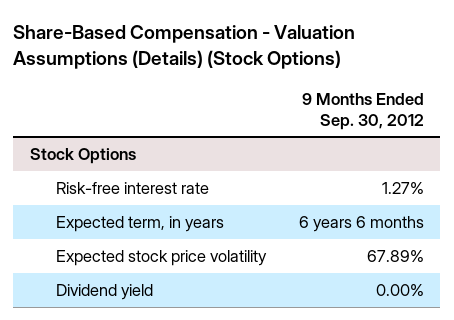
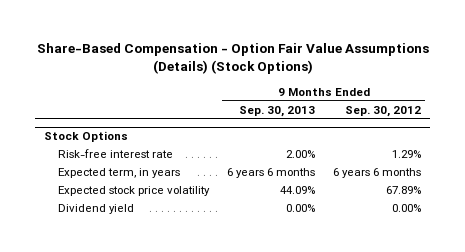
- Share-Based Compensation - Valuation Assumptions (Details) (Stock Options)
+ Share-Based Compensation - Option Fair Value Assumptions (Details) (Stock Options)
- | 9 Months Ended Sep. 30, 2012
+ | 9 Months Ended Sep. 30, 2013 | 9 Months Ended Sep. 30, 2012
@ Stock Options
- Risk-free interest rate | 1.27%
+ Risk-free interest rate | 2.00% | 1.29%

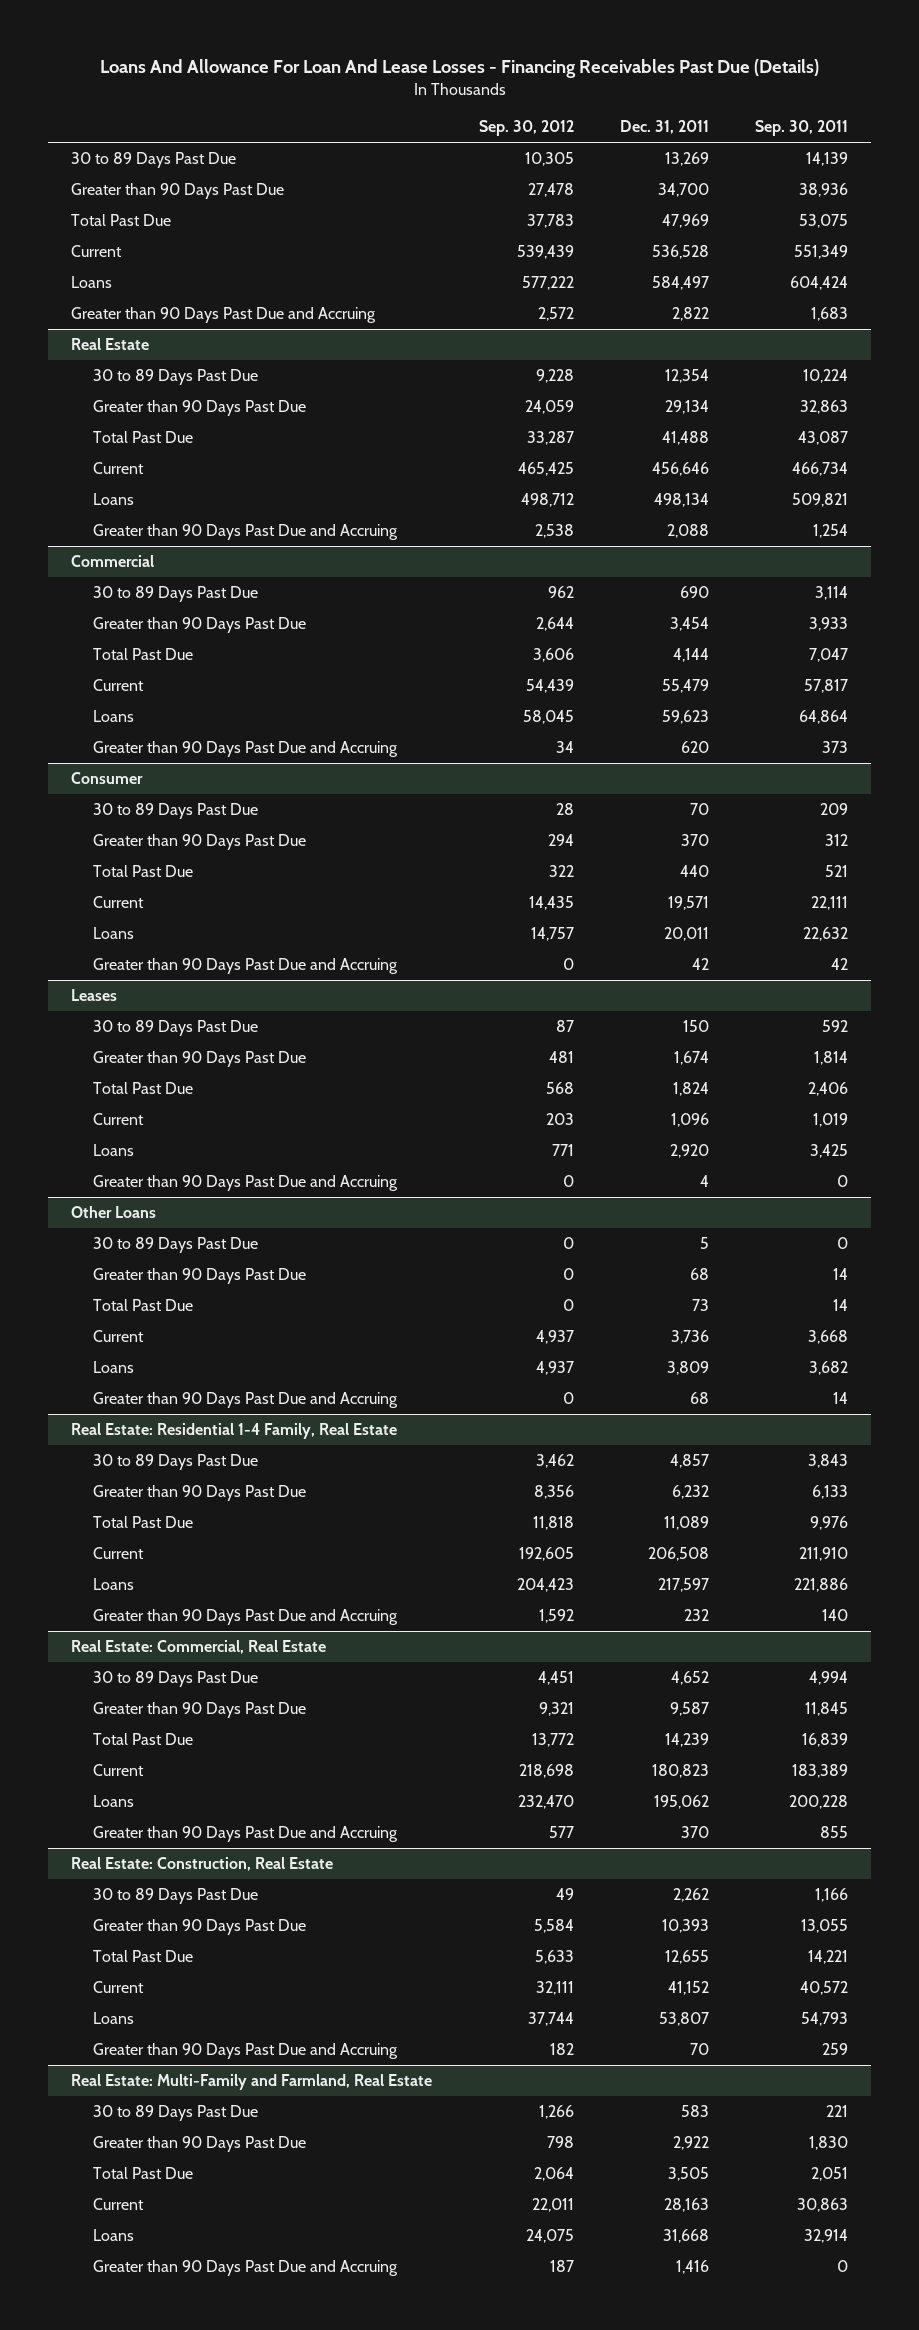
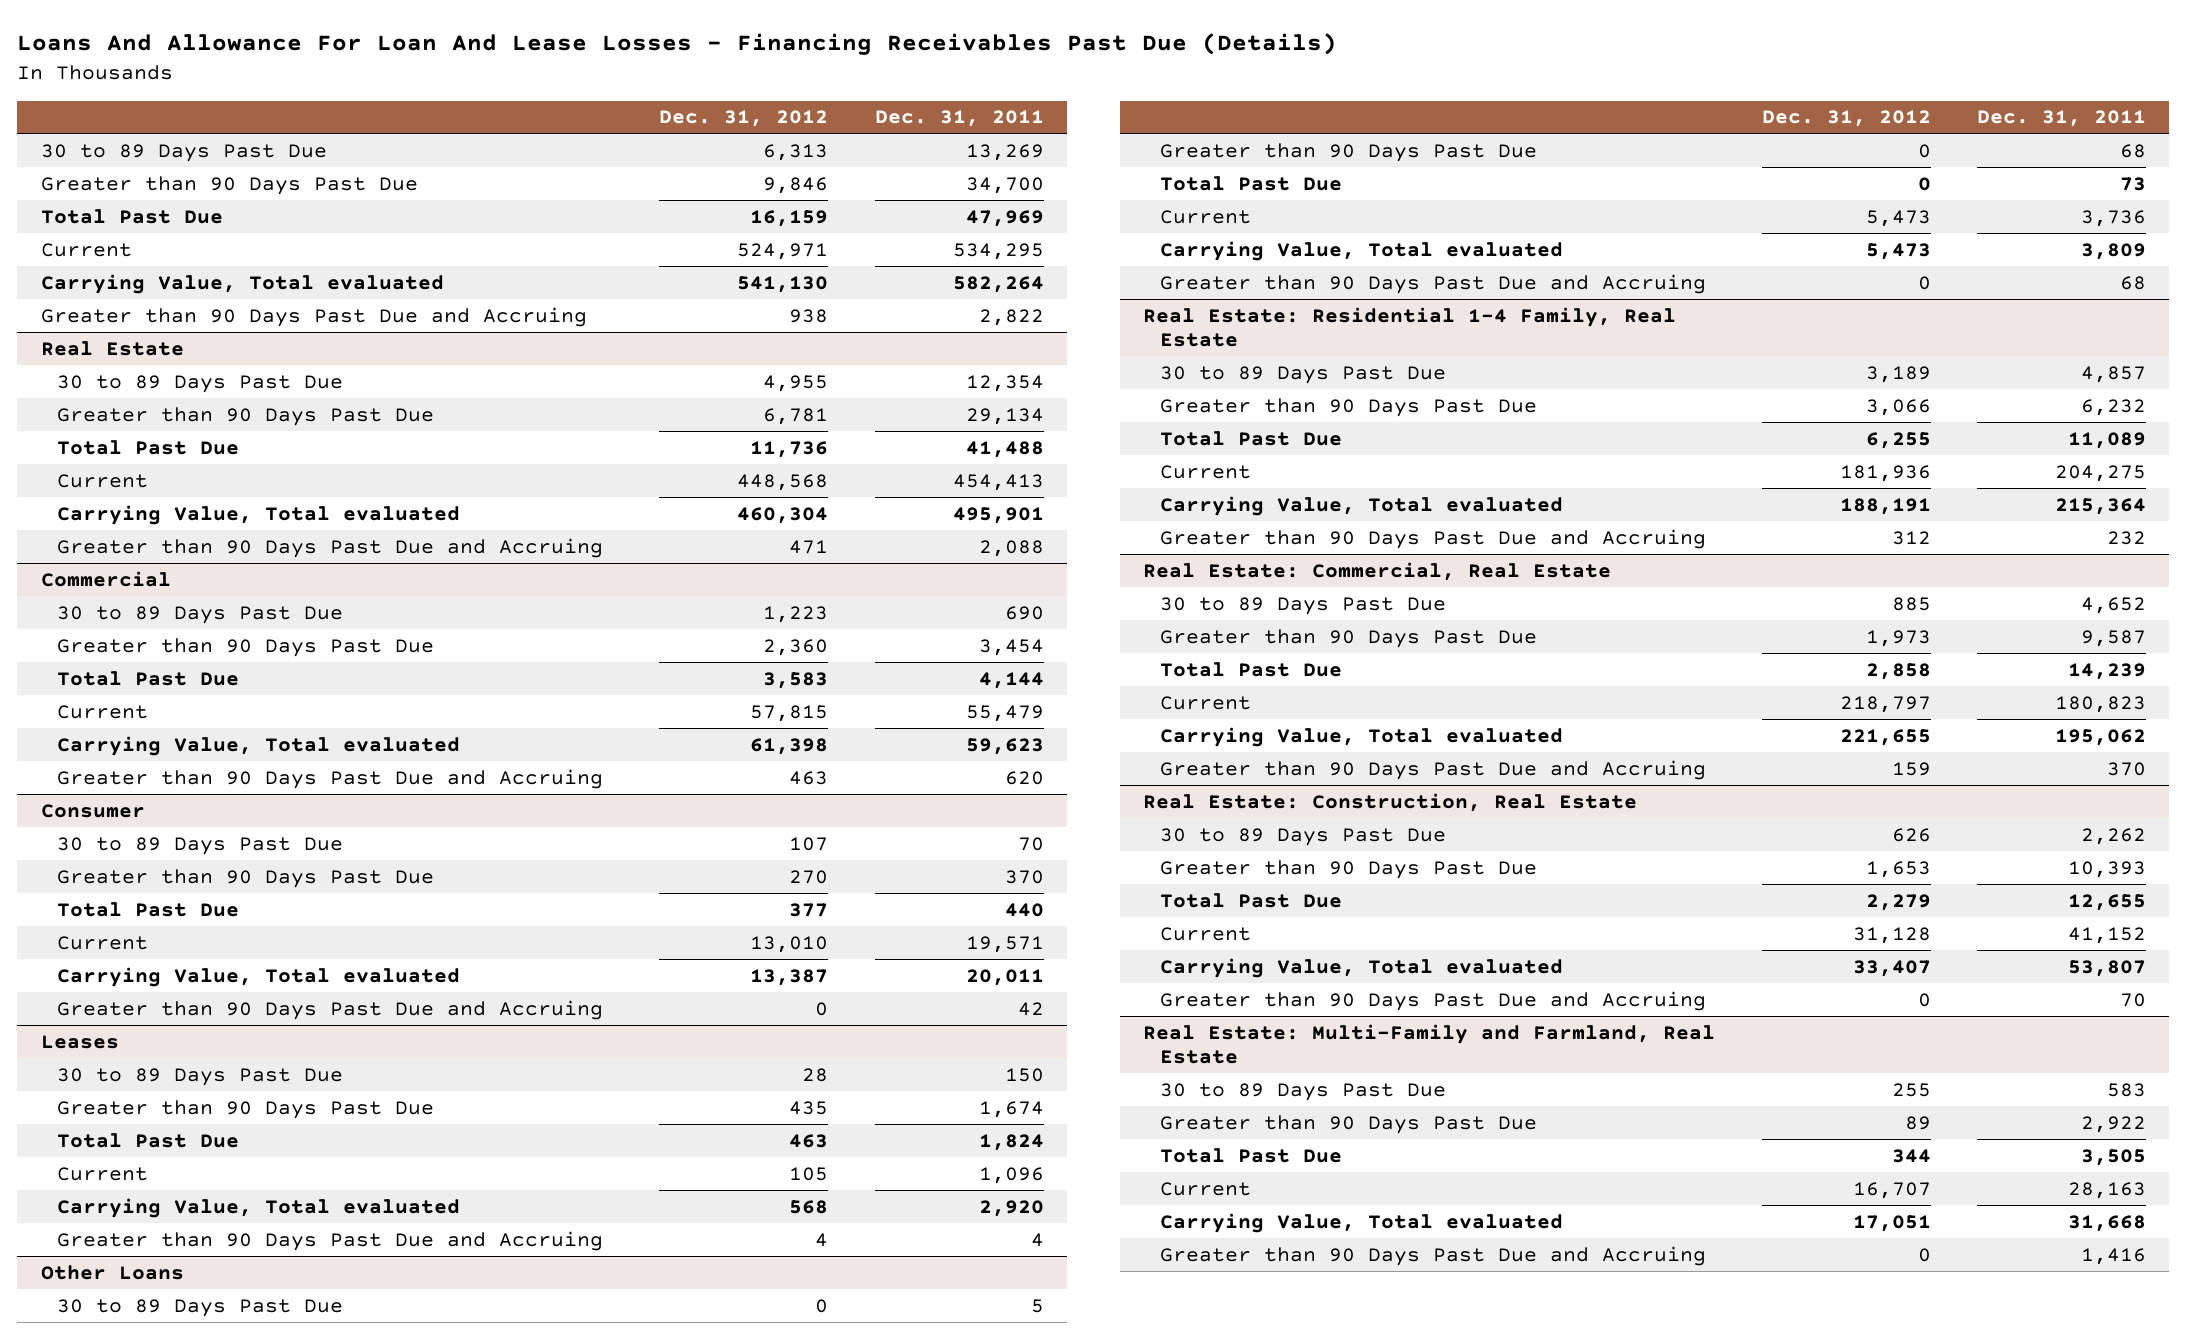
- | Sep. 30, 2012 | Dec. 31, 2011 | Sep. 30, 2011
+ | Dec. 31, 2012 | Dec. 31, 2011
- Current | 539,439 | 536,528 | 551,349
- Loans | 577,222 | 584,497 | 604,424
+ Current | 524,971 | 534,295
+ Carrying Value, Total evaluated | 541,130 | 582,264
@ Real Estate
- Current | 465,425 | 456,646 | 466,734
- Loans | 498,712 | 498,134 | 509,821
+ Current | 448,568 | 454,413
+ Carrying Value, Total evaluated | 460,304 | 495,901
@ Commercial
- Loans | 58,045 | 59,623 | 64,864
+ Carrying Value, Total evaluated | 61,398 | 59,623
@ Consumer
- Loans | 14,757 | 20,011 | 22,632
+ Carrying Value, Total evaluated | 13,387 | 20,011
@ Leases
- Loans | 771 | 2,920 | 3,425
+ Carrying Value, Total evaluated | 568 | 2,920
@ Other Loans
- Loans | 4,937 | 3,809 | 3,682
+ Carrying Value, Total evaluated | 5,473 | 3,809
@ Real Estate: Residential 1-4 Family, Real Estate
- Current | 192,605 | 206,508 | 211,910
- Loans | 204,423 | 217,597 | 221,886
+ Current | 181,936 | 204,275
+ Carrying Value, Total evaluated | 188,191 | 215,364
@ Real Estate: Commercial, Real Estate
- Loans | 232,470 | 195,062 | 200,228
+ Carrying Value, Total evaluated | 221,655 | 195,062
@ Real Estate: Construction, Real Estate
- Loans | 37,744 | 53,807 | 54,793
+ Carrying Value, Total evaluated | 33,407 | 53,807
@ Real Estate: Multi-Family and Farmland, Real Estate
- Loans | 24,075 | 31,668 | 32,914
+ Carrying Value, Total evaluated | 17,051 | 31,668

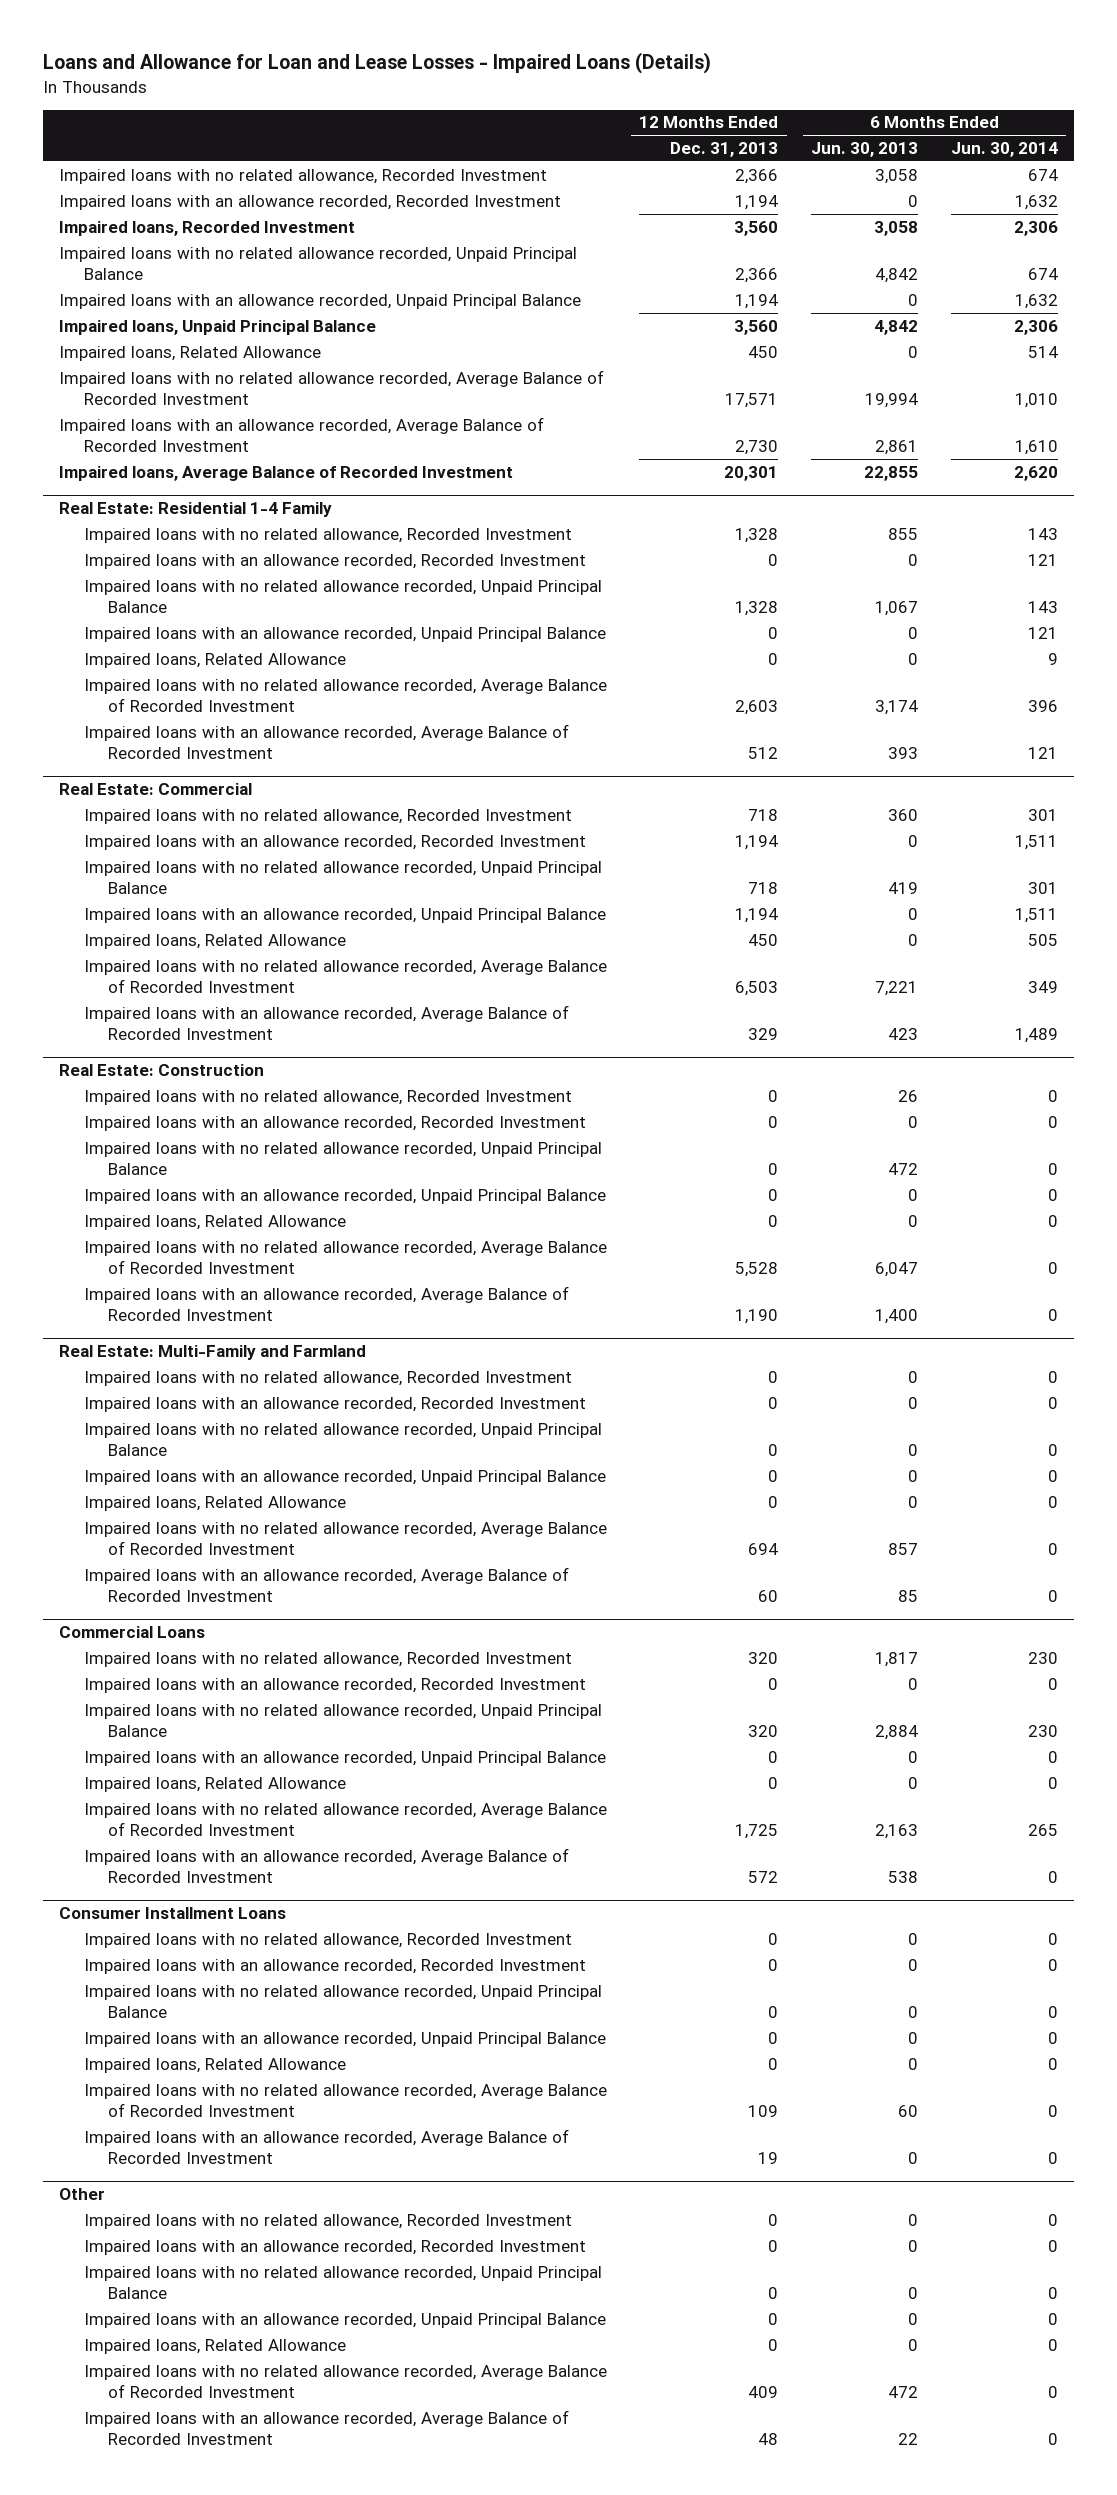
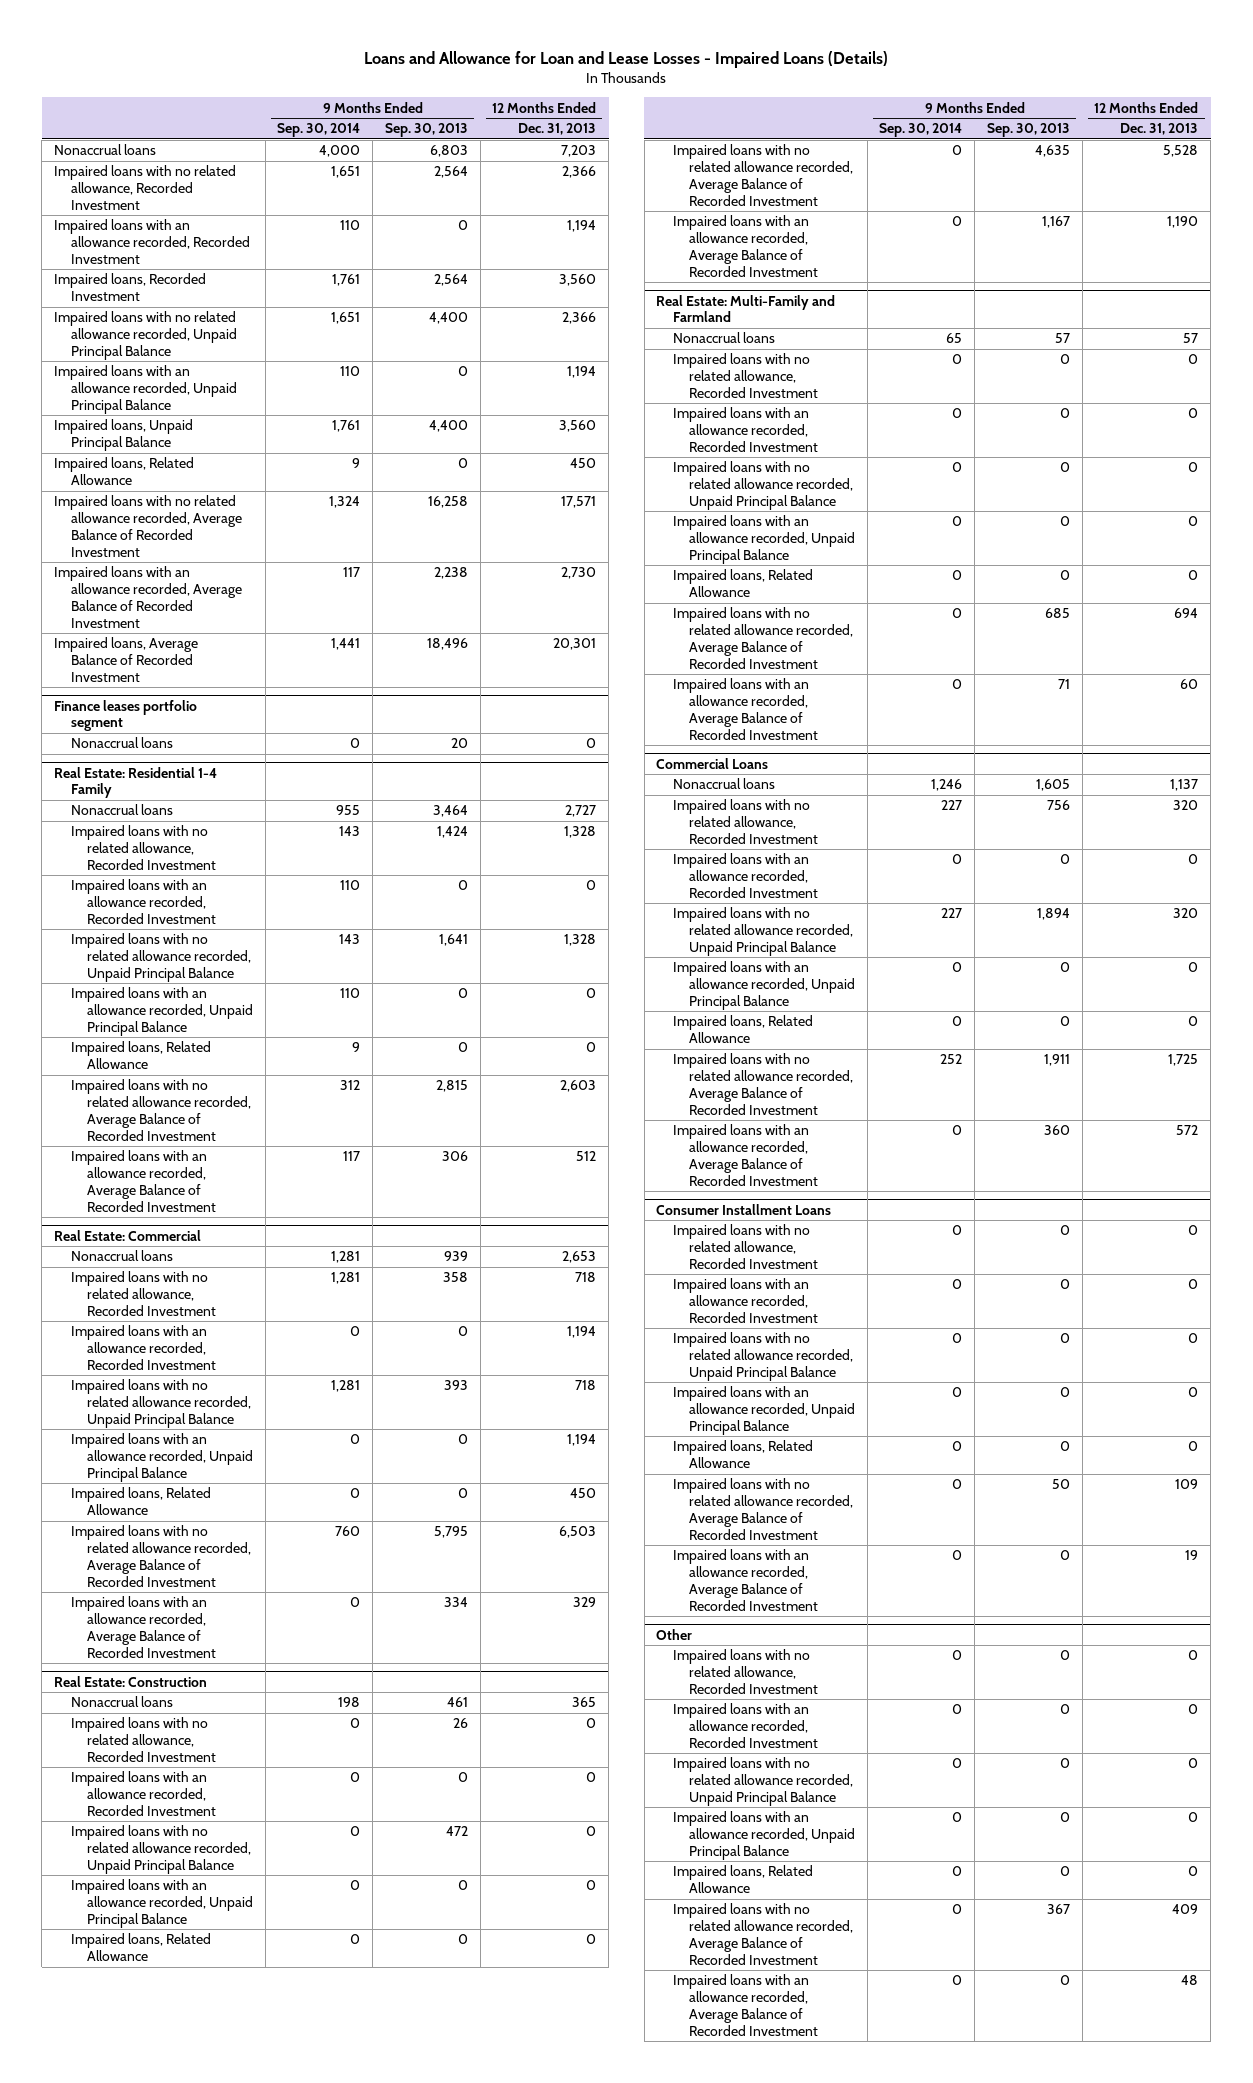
- | 12 Months Ended Dec. 31, 2013 | 6 Months Ended Jun. 30, 2013 | 6 Months Ended Jun. 30, 2014
+ | 9 Months Ended Sep. 30, 2014 | 9 Months Ended Sep. 30, 2013 | 12 Months Ended Dec. 31, 2013
+ Nonaccrual loans | 4,000 | 6,803 | 7,203
+ Finance leases portfolio segment
+ Nonaccrual loans | 0 | 20 | 0
@ Real Estate: Residential 1-4 Family
+ Nonaccrual loans | 955 | 3,464 | 2,727
@ Real Estate: Commercial
+ Nonaccrual loans | 1,281 | 939 | 2,653
@ Real Estate: Construction
+ Nonaccrual loans | 198 | 461 | 365
@ Real Estate: Multi-Family and Farmland
+ Nonaccrual loans | 65 | 57 | 57
@ Commercial Loans
+ Nonaccrual loans | 1,246 | 1,605 | 1,137

